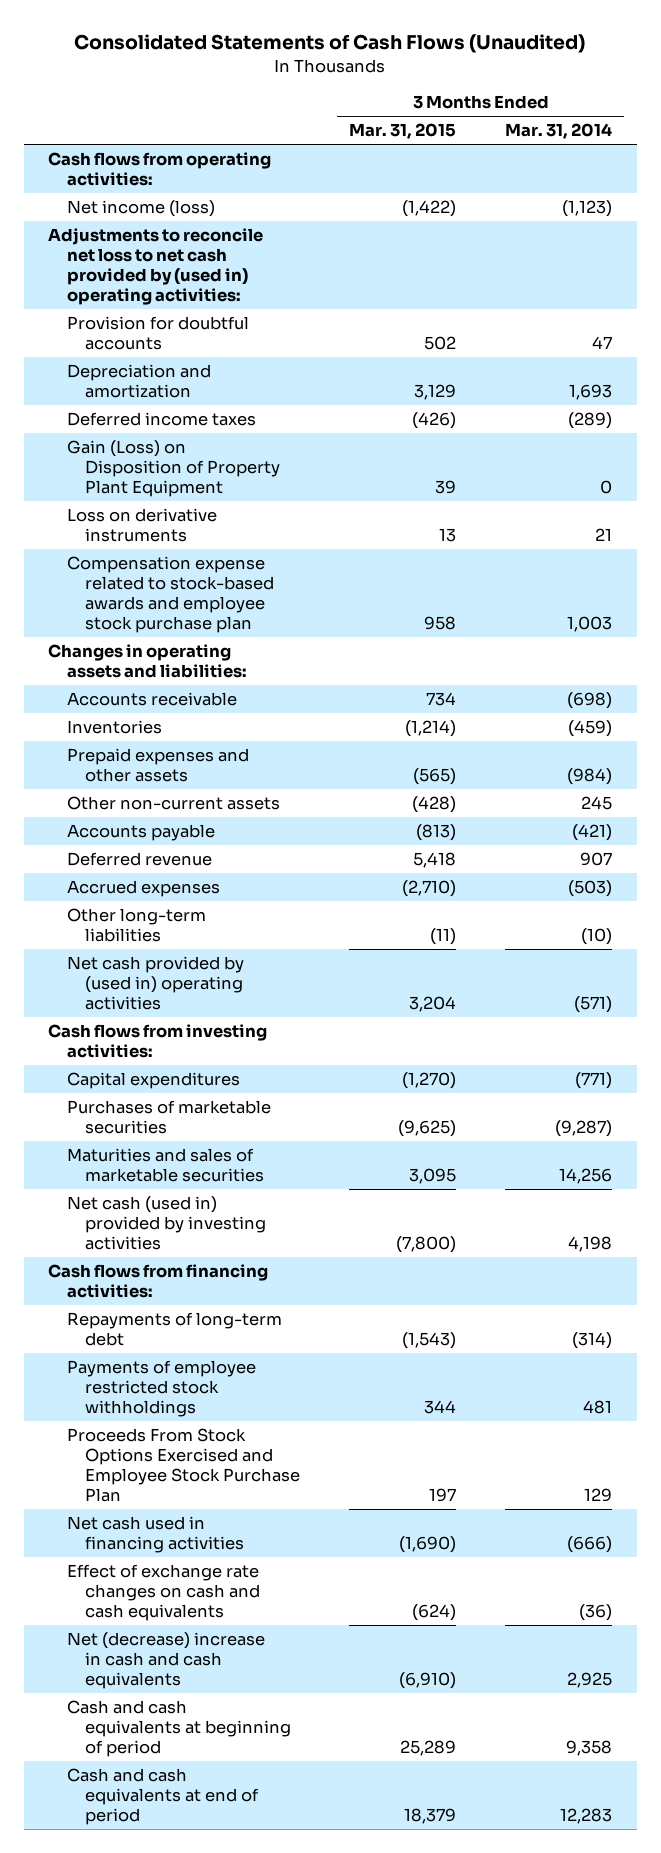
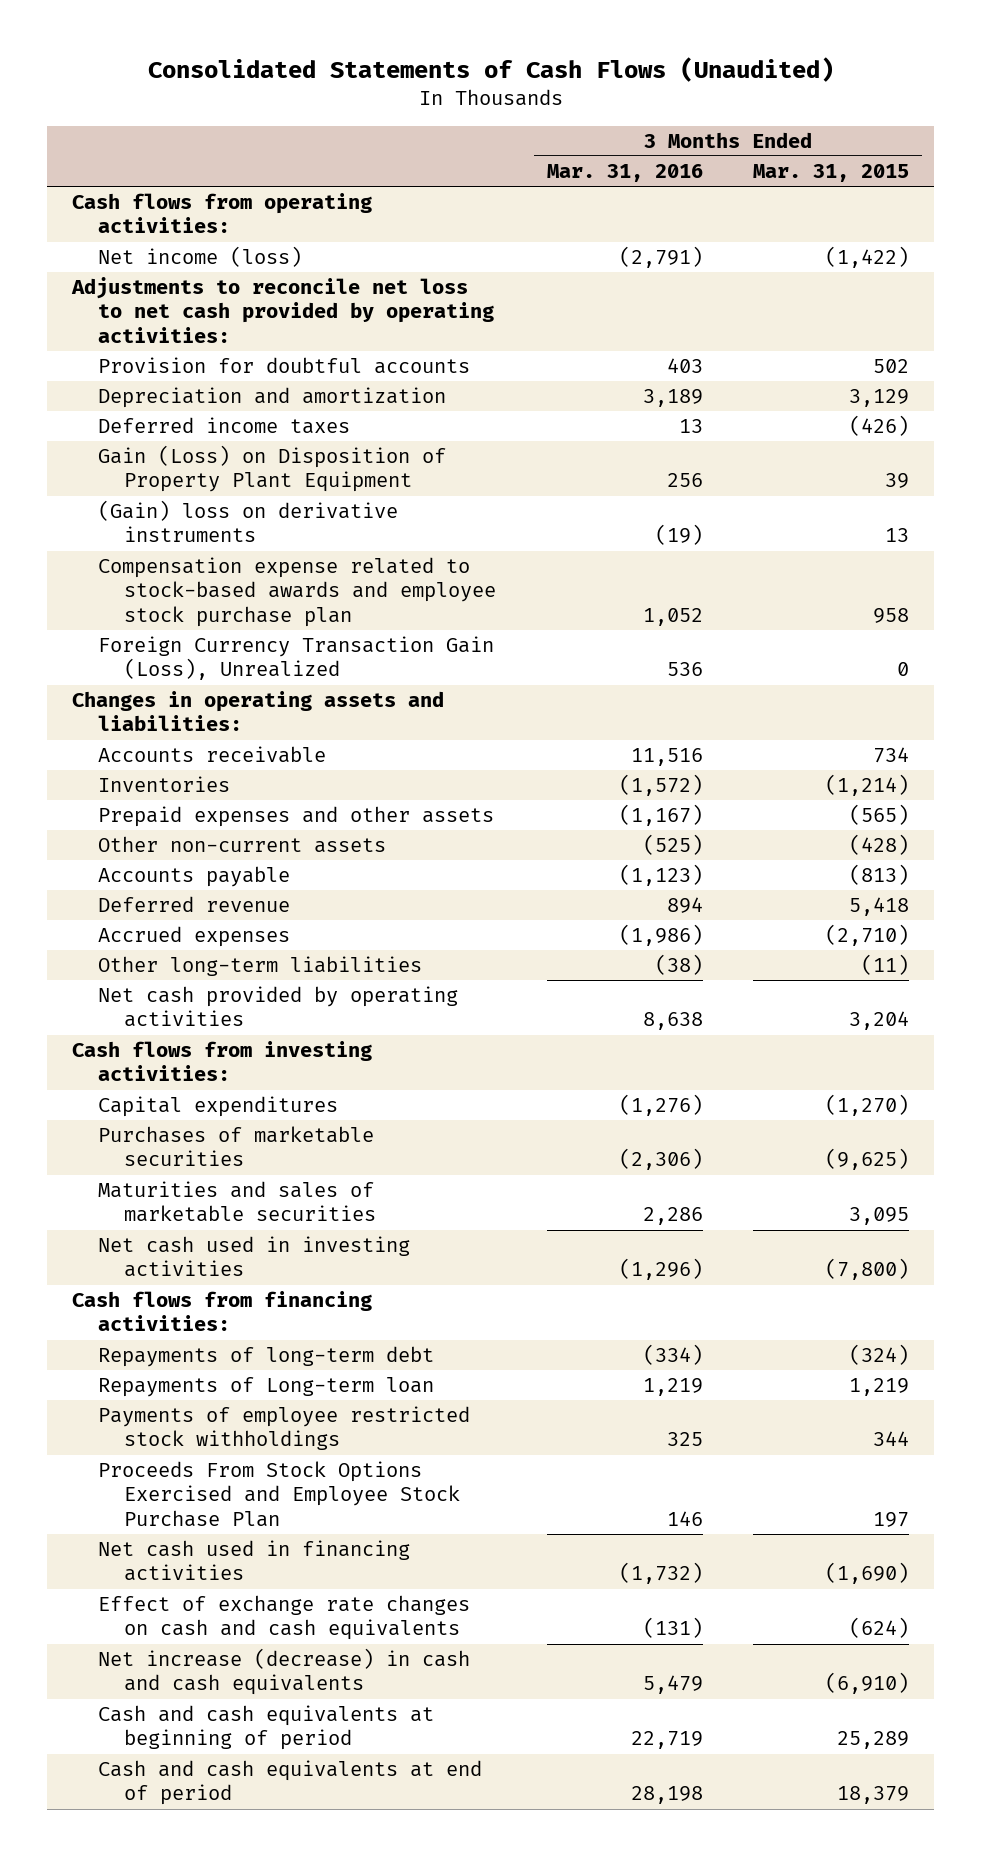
- | 3 Months Ended Mar. 31, 2015 | 3 Months Ended Mar. 31, 2014
+ | 3 Months Ended Mar. 31, 2016 | 3 Months Ended Mar. 31, 2015
- Adjustments to reconcile net loss to net cash provided by (used in) operating activities:
+ Adjustments to reconcile net loss to net cash provided by operating activities:
- Loss on derivative instruments | 13 | 21
+ (Gain) loss on derivative instruments | (19) | 13
+ Foreign Currency Transaction Gain (Loss), Unrealized | 536 | 0
- Net cash provided by (used in) operating activities | 3,204 | (571)
+ Net cash provided by operating activities | 8,638 | 3,204
- Net cash (used in) provided by investing activities | (7,800) | 4,198
+ Net cash used in investing activities | (1,296) | (7,800)
- Repayments of long-term debt | (1,543) | (314)
+ Repayments of long-term debt | (334) | (324)
+ Repayments of Long-term loan | 1,219 | 1,219
- Net (decrease) increase in cash and cash equivalents | (6,910) | 2,925
+ Net increase (decrease) in cash and cash equivalents | 5,479 | (6,910)

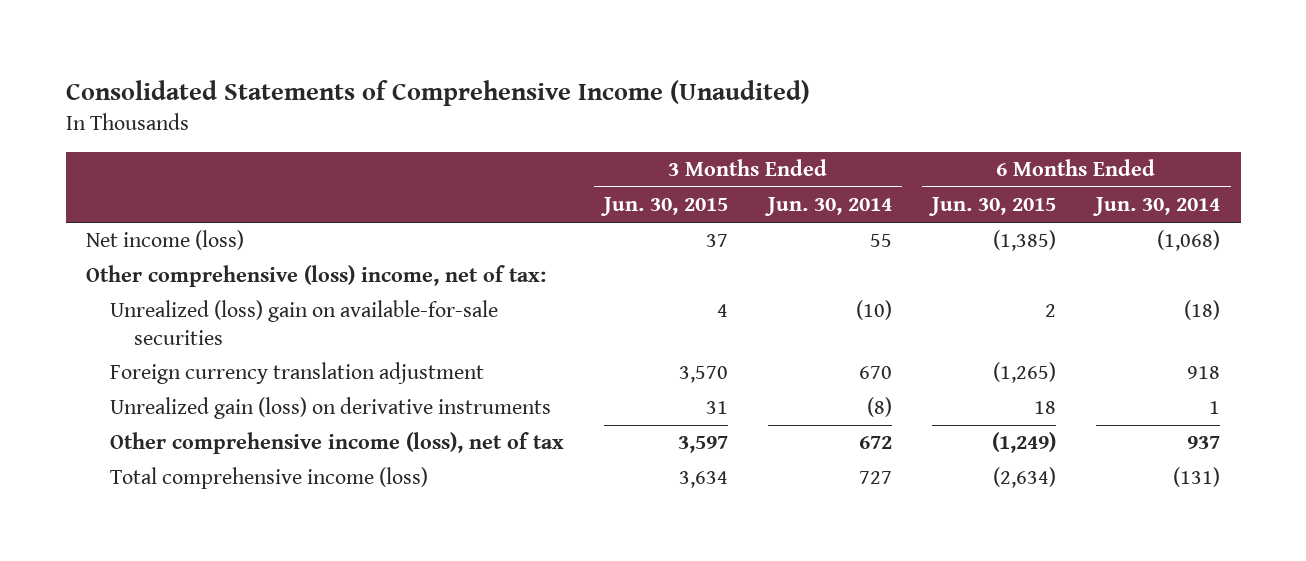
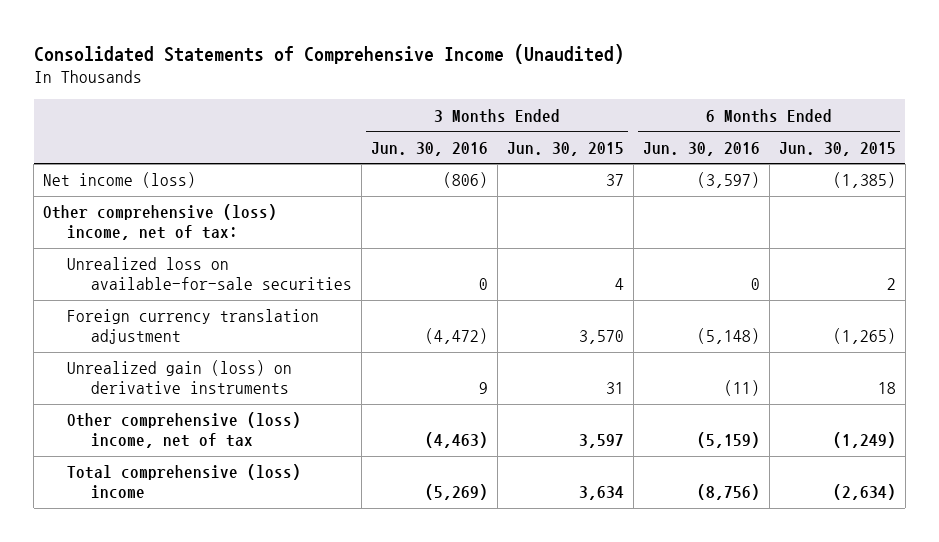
- | 3 Months Ended Jun. 30, 2015 | 3 Months Ended Jun. 30, 2014 | 6 Months Ended Jun. 30, 2015 | 6 Months Ended Jun. 30, 2014
+ | 3 Months Ended Jun. 30, 2016 | 3 Months Ended Jun. 30, 2015 | 6 Months Ended Jun. 30, 2016 | 6 Months Ended Jun. 30, 2015
- Unrealized (loss) gain on available-for-sale securities | 4 | (10) | 2 | (18)
+ Unrealized loss on available-for-sale securities | 0 | 4 | 0 | 2
- Other comprehensive income (loss), net of tax | 3,597 | 672 | (1,249) | 937
- Total comprehensive income (loss) | 3,634 | 727 | (2,634) | (131)
+ Other comprehensive (loss) income, net of tax | (4,463) | 3,597 | (5,159) | (1,249)
+ Total comprehensive (loss) income | (5,269) | 3,634 | (8,756) | (2,634)

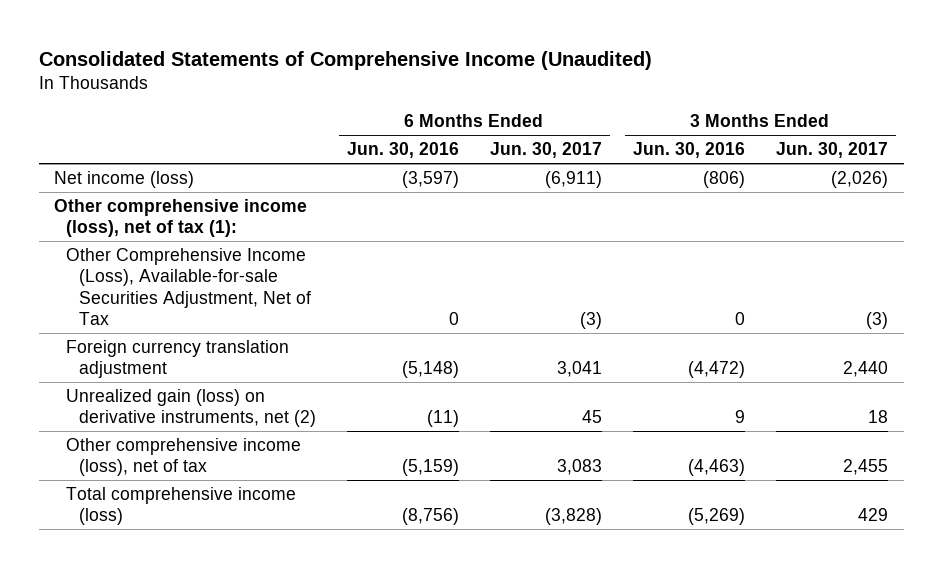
- | 3 Months Ended Jun. 30, 2016 | 3 Months Ended Jun. 30, 2015 | 6 Months Ended Jun. 30, 2016 | 6 Months Ended Jun. 30, 2015
+ | 6 Months Ended Jun. 30, 2016 | 6 Months Ended Jun. 30, 2017 | 3 Months Ended Jun. 30, 2016 | 3 Months Ended Jun. 30, 2017
- Other comprehensive (loss) income, net of tax:
- Unrealized loss on available-for-sale securities | 0 | 4 | 0 | 2
+ Other comprehensive income (loss), net of tax (1):
+ Other Comprehensive Income (Loss), Available-for-sale Securities Adjustment, Net of Tax | 0 | (3) | 0 | (3)
- Unrealized gain (loss) on derivative instruments | 9 | 31 | (11) | 18
- Other comprehensive (loss) income, net of tax | (4,463) | 3,597 | (5,159) | (1,249)
- Total comprehensive (loss) income | (5,269) | 3,634 | (8,756) | (2,634)
+ Unrealized gain (loss) on derivative instruments, net (2) | (11) | 45 | 9 | 18
+ Other comprehensive income (loss), net of tax | (5,159) | 3,083 | (4,463) | 2,455
+ Total comprehensive income (loss) | (8,756) | (3,828) | (5,269) | 429

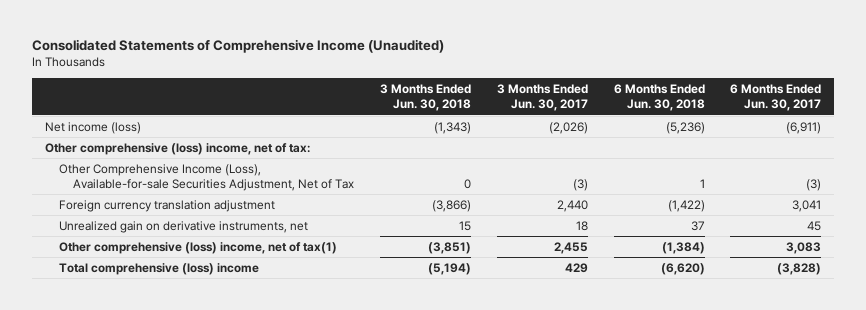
- | 6 Months Ended Jun. 30, 2016 | 6 Months Ended Jun. 30, 2017 | 3 Months Ended Jun. 30, 2016 | 3 Months Ended Jun. 30, 2017
+ | 3 Months Ended Jun. 30, 2018 | 3 Months Ended Jun. 30, 2017 | 6 Months Ended Jun. 30, 2018 | 6 Months Ended Jun. 30, 2017
- Other comprehensive income (loss), net of tax (1):
+ Other comprehensive (loss) income, net of tax:
- Unrealized gain (loss) on derivative instruments, net (2) | (11) | 45 | 9 | 18
- Other comprehensive income (loss), net of tax | (5,159) | 3,083 | (4,463) | 2,455
- Total comprehensive income (loss) | (8,756) | (3,828) | (5,269) | 429
+ Unrealized gain on derivative instruments, net | 15 | 18 | 37 | 45
+ Other comprehensive (loss) income, net of tax(1) | (3,851) | 2,455 | (1,384) | 3,083
+ Total comprehensive (loss) income | (5,194) | 429 | (6,620) | (3,828)

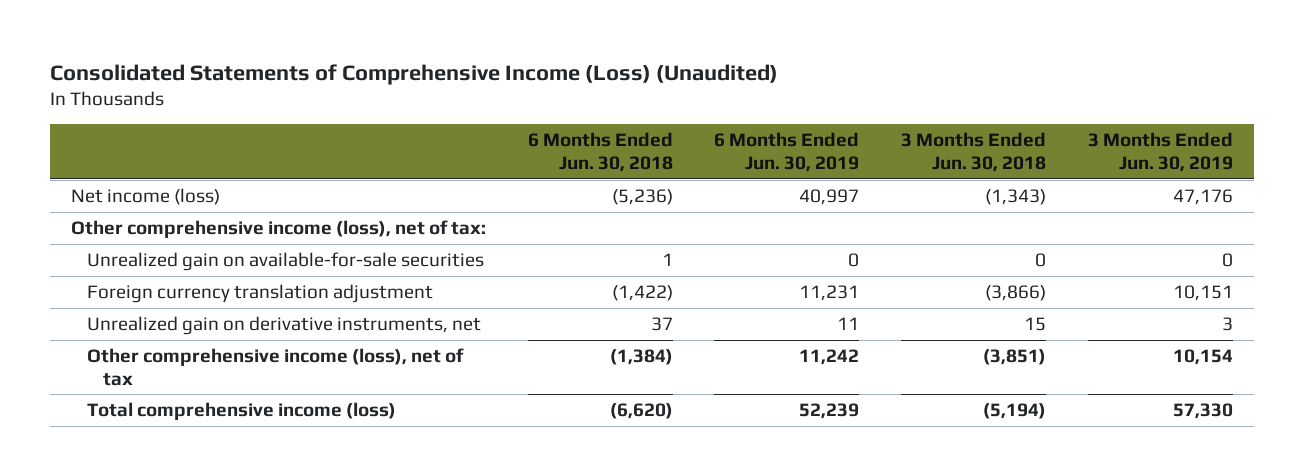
- Consolidated Statements of Comprehensive Income (Unaudited)
+ Consolidated Statements of Comprehensive Income (Loss) (Unaudited)
- | 3 Months Ended Jun. 30, 2018 | 3 Months Ended Jun. 30, 2017 | 6 Months Ended Jun. 30, 2018 | 6 Months Ended Jun. 30, 2017
+ | 6 Months Ended Jun. 30, 2018 | 6 Months Ended Jun. 30, 2019 | 3 Months Ended Jun. 30, 2018 | 3 Months Ended Jun. 30, 2019
- Other comprehensive (loss) income, net of tax:
- Other Comprehensive Income (Loss), Available-for-sale Securities Adjustment, Net of Tax | 0 | (3) | 1 | (3)
+ Other comprehensive income (loss), net of tax:
+ Unrealized gain on available-for-sale securities | 1 | 0 | 0 | 0
- Other comprehensive (loss) income, net of tax(1) | (3,851) | 2,455 | (1,384) | 3,083
- Total comprehensive (loss) income | (5,194) | 429 | (6,620) | (3,828)
+ Other comprehensive income (loss), net of tax | (1,384) | 11,242 | (3,851) | 10,154
+ Total comprehensive income (loss) | (6,620) | 52,239 | (5,194) | 57,330

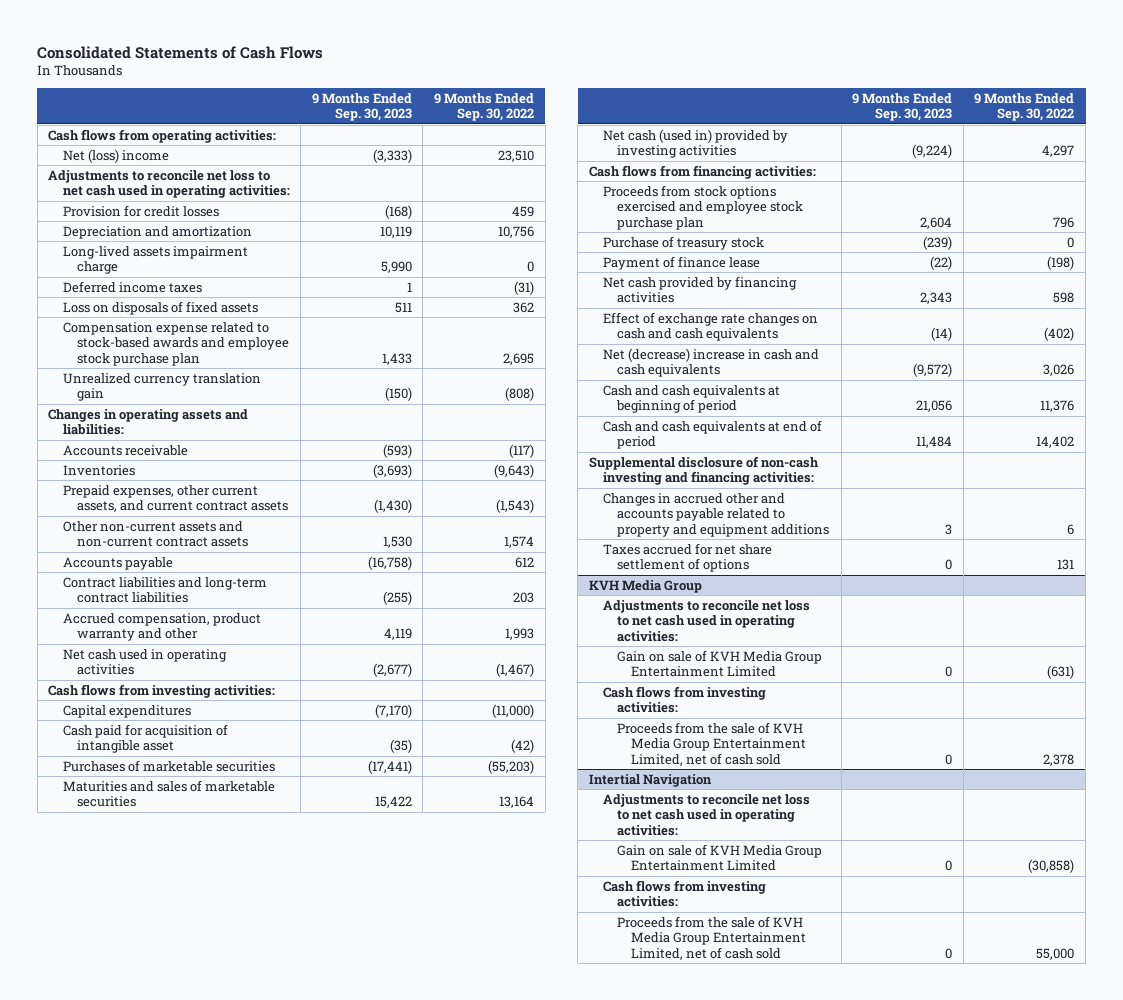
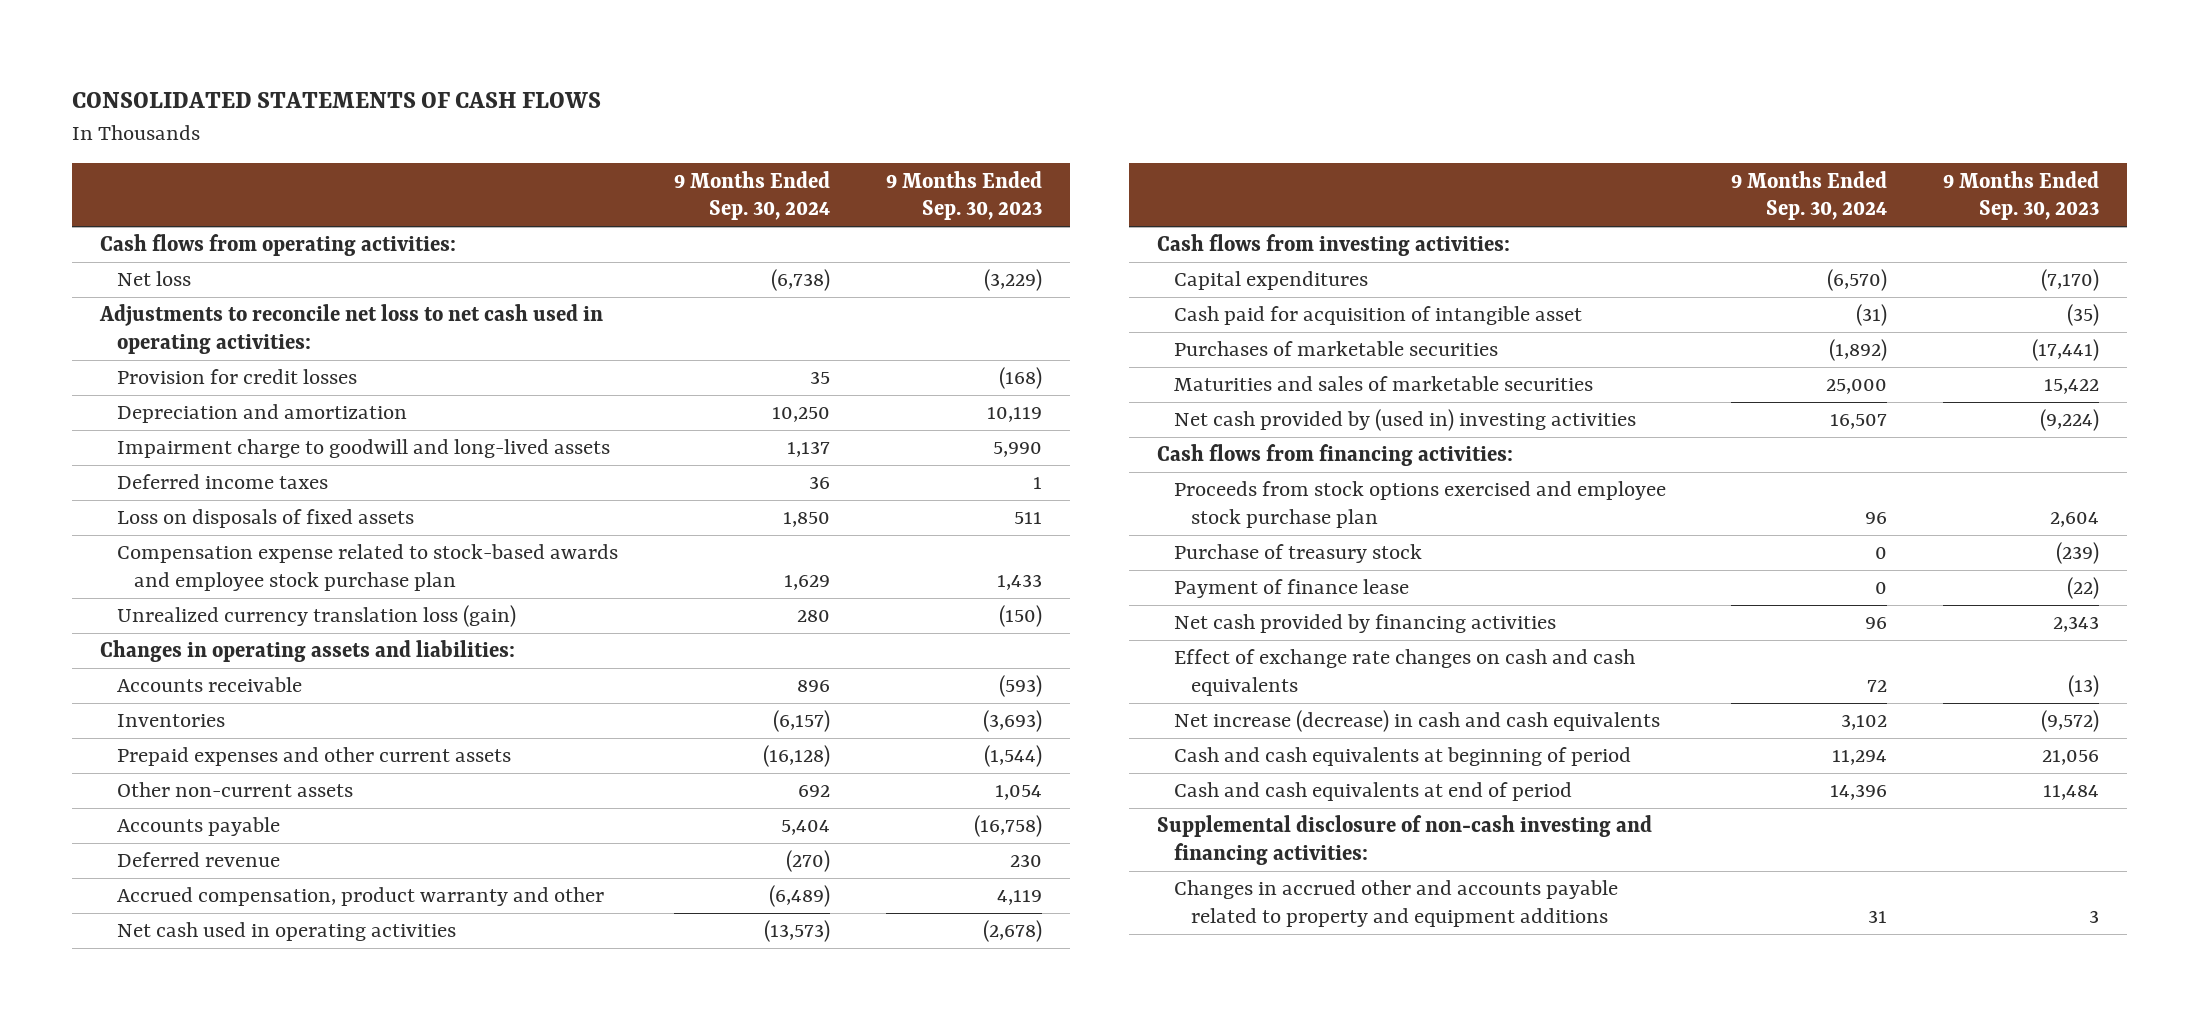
- Consolidated Statements of Cash Flows
+ CONSOLIDATED STATEMENTS OF CASH FLOWS
- | 9 Months Ended Sep. 30, 2023 | 9 Months Ended Sep. 30, 2022
+ | 9 Months Ended Sep. 30, 2024 | 9 Months Ended Sep. 30, 2023
- Net (loss) income | (3,333) | 23,510
+ Net loss | (6,738) | (3,229)
- Long-lived assets impairment charge | 5,990 | 0
+ Impairment charge to goodwill and long-lived assets | 1,137 | 5,990
- Unrealized currency translation gain | (150) | (808)
+ Unrealized currency translation loss (gain) | 280 | (150)
- Prepaid expenses, other current assets, and current contract assets | (1,430) | (1,543)
- Other non-current assets and non-current contract assets | 1,530 | 1,574
+ Prepaid expenses and other current assets | (16,128) | (1,544)
+ Other non-current assets | 692 | 1,054
- Contract liabilities and long-term contract liabilities | (255) | 203
+ Deferred revenue | (270) | 230
- Net cash used in operating activities | (2,677) | (1,467)
+ Net cash used in operating activities | (13,573) | (2,678)
- Net cash (used in) provided by investing activities | (9,224) | 4,297
+ Net cash provided by (used in) investing activities | 16,507 | (9,224)
- Effect of exchange rate changes on cash and cash equivalents | (14) | (402)
- Net (decrease) increase in cash and cash equivalents | (9,572) | 3,026
+ Effect of exchange rate changes on cash and cash equivalents | 72 | (13)
+ Net increase (decrease) in cash and cash equivalents | 3,102 | (9,572)
- Taxes accrued for net share settlement of options | 0 | 131
- KVH Media Group
- Adjustments to reconcile net loss to net cash used in operating activities:
- Gain on sale of KVH Media Group Entertainment Limited | 0 | (631)
- Cash flows from investing activities:
- Proceeds from the sale of KVH Media Group Entertainment Limited, net of cash sold | 0 | 2,378
- Intertial Navigation
- Adjustments to reconcile net loss to net cash used in operating activities:
- Gain on sale of KVH Media Group Entertainment Limited | 0 | (30,858)
- Cash flows from investing activities:
- Proceeds from the sale of KVH Media Group Entertainment Limited, net of cash sold | 0 | 55,000

